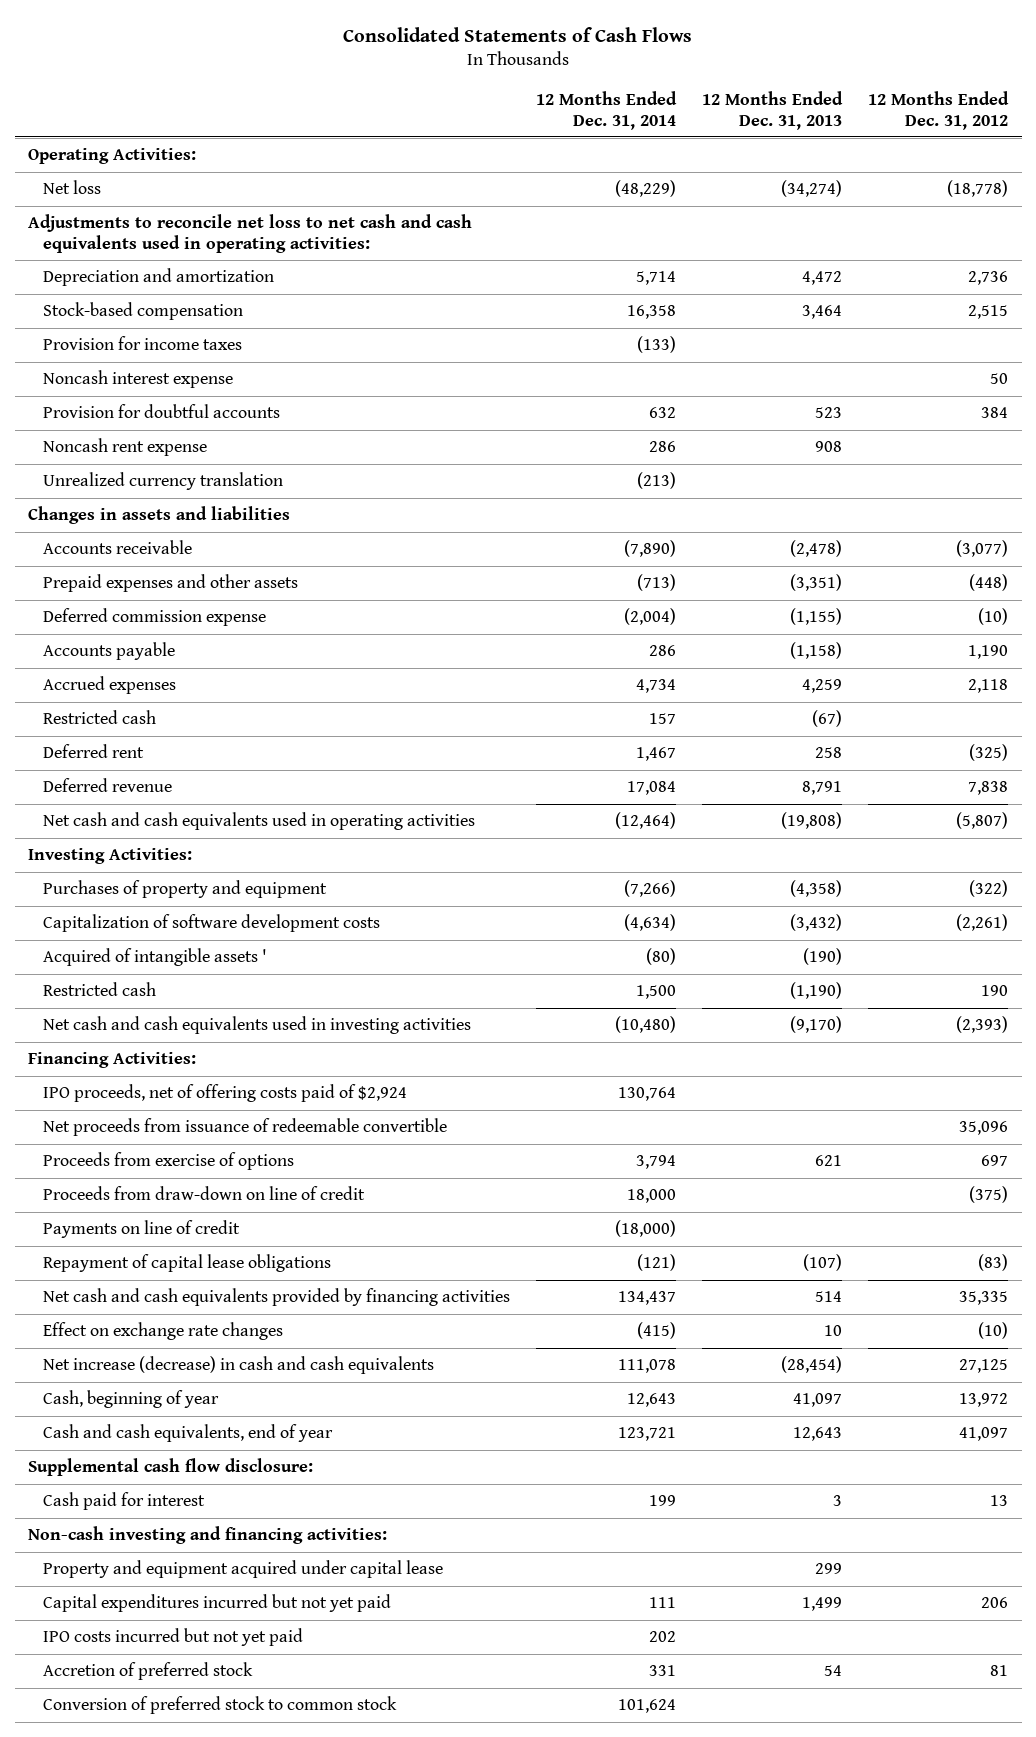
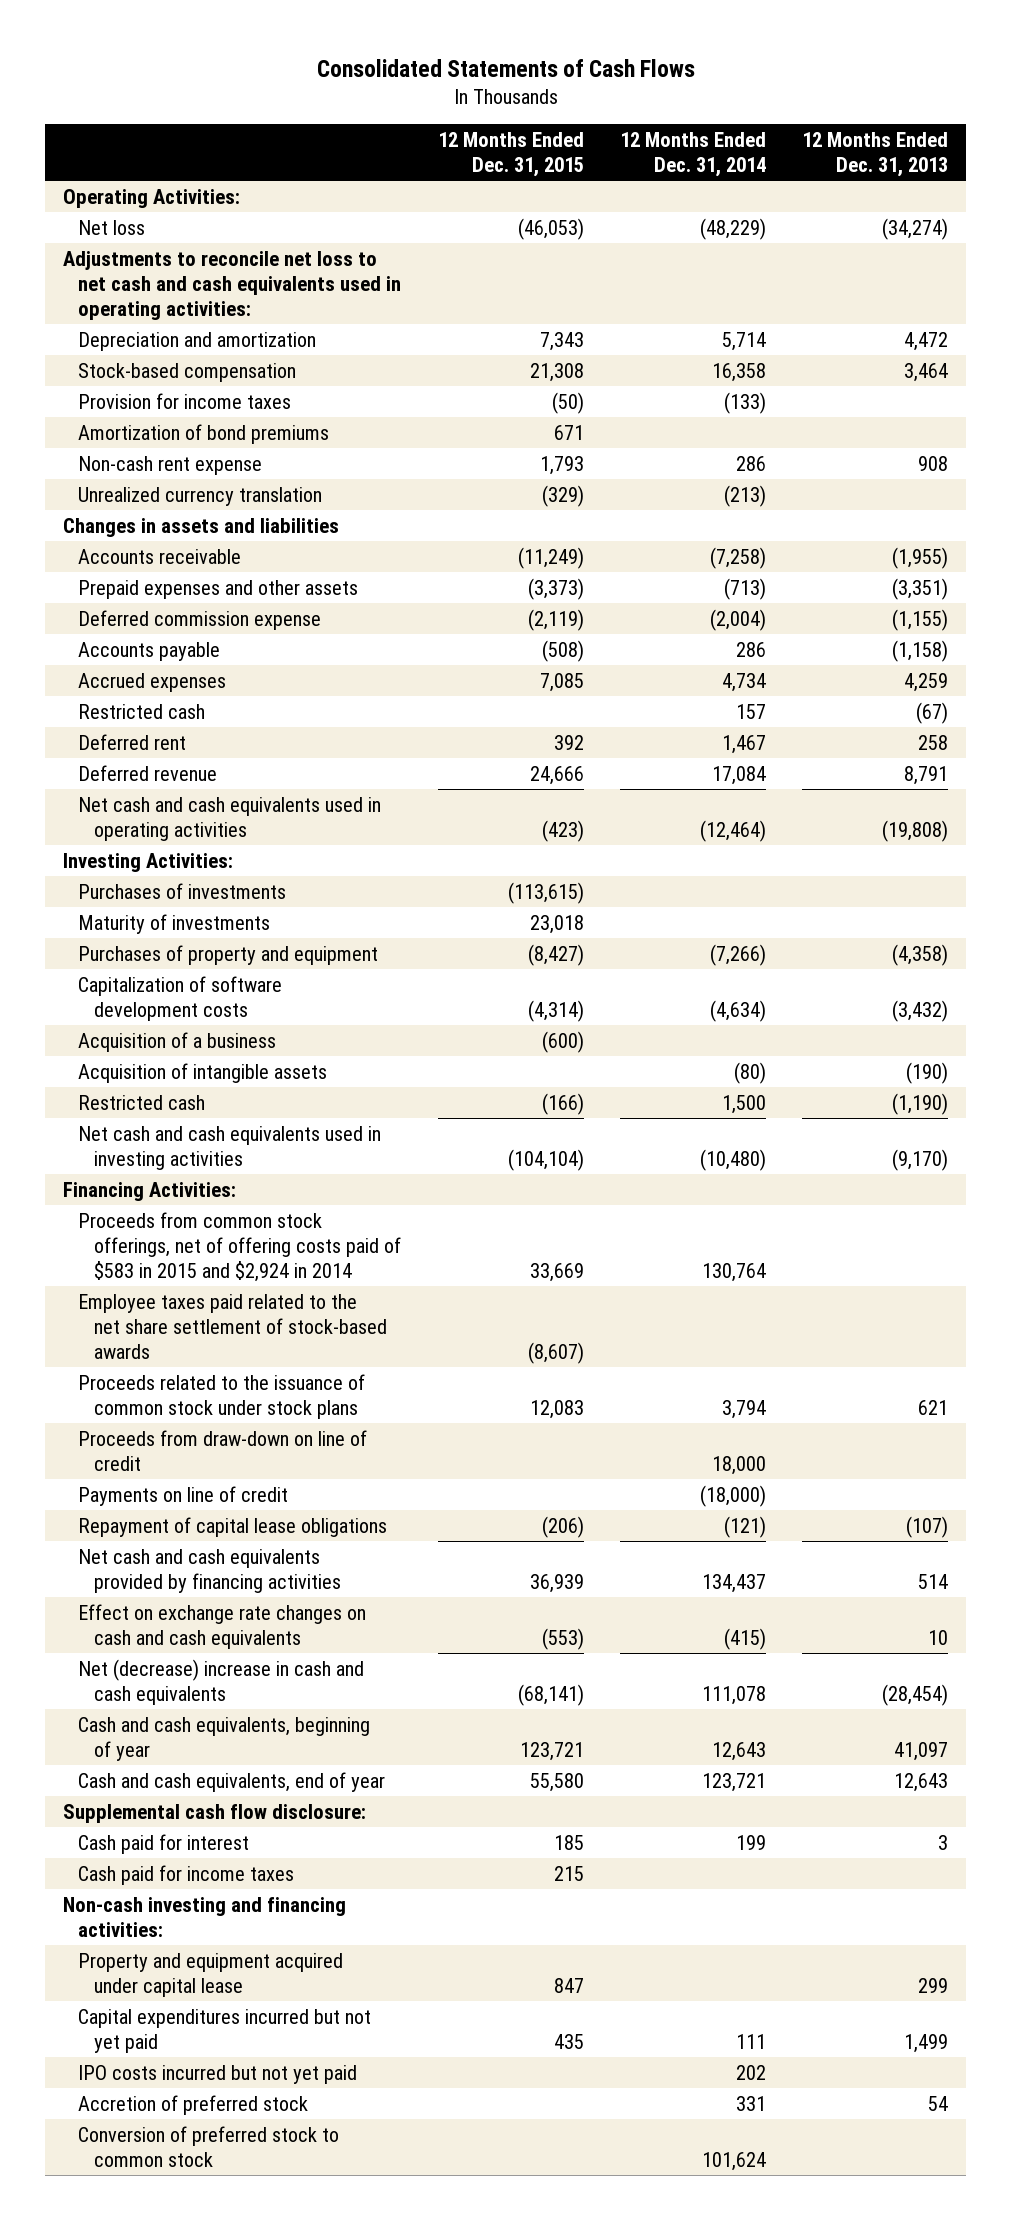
- | 12 Months Ended Dec. 31, 2014 | 12 Months Ended Dec. 31, 2013 | 12 Months Ended Dec. 31, 2012
+ | 12 Months Ended Dec. 31, 2015 | 12 Months Ended Dec. 31, 2014 | 12 Months Ended Dec. 31, 2013
- Noncash interest expense | | | 50
- Provision for doubtful accounts | 632 | 523 | 384
- Noncash rent expense | 286 | 908 |
+ Amortization of bond premiums | 671 | |
+ Non-cash rent expense | 1,793 | 286 | 908
- Accounts receivable | (7,890) | (2,478) | (3,077)
+ Accounts receivable | (11,249) | (7,258) | (1,955)
+ Purchases of investments | (113,615) | |
+ Maturity of investments | 23,018 | |
- Acquired of intangible assets ' | (80) | (190) |
+ Acquisition of a business | (600) | |
+ Acquisition of intangible assets | | (80) | (190)
- IPO proceeds, net of offering costs paid of $2,924 | 130,764 | |
- Net proceeds from issuance of redeemable convertible | | | 35,096
- Proceeds from exercise of options | 3,794 | 621 | 697
+ Proceeds from common stock offerings, net of offering costs paid of $583 in 2015 and $2,924 in 2014 | 33,669 | 130,764 |
+ Employee taxes paid related to the net share settlement of stock-based awards | (8,607) | |
+ Proceeds related to the issuance of common stock under stock plans | 12,083 | 3,794 | 621
- Effect on exchange rate changes | (415) | 10 | (10)
- Net increase (decrease) in cash and cash equivalents | 111,078 | (28,454) | 27,125
- Cash, beginning of year | 12,643 | 41,097 | 13,972
+ Effect on exchange rate changes on cash and cash equivalents | (553) | (415) | 10
+ Net (decrease) increase in cash and cash equivalents | (68,141) | 111,078 | (28,454)
+ Cash and cash equivalents, beginning of year | 123,721 | 12,643 | 41,097
+ Cash paid for income taxes | 215 | |

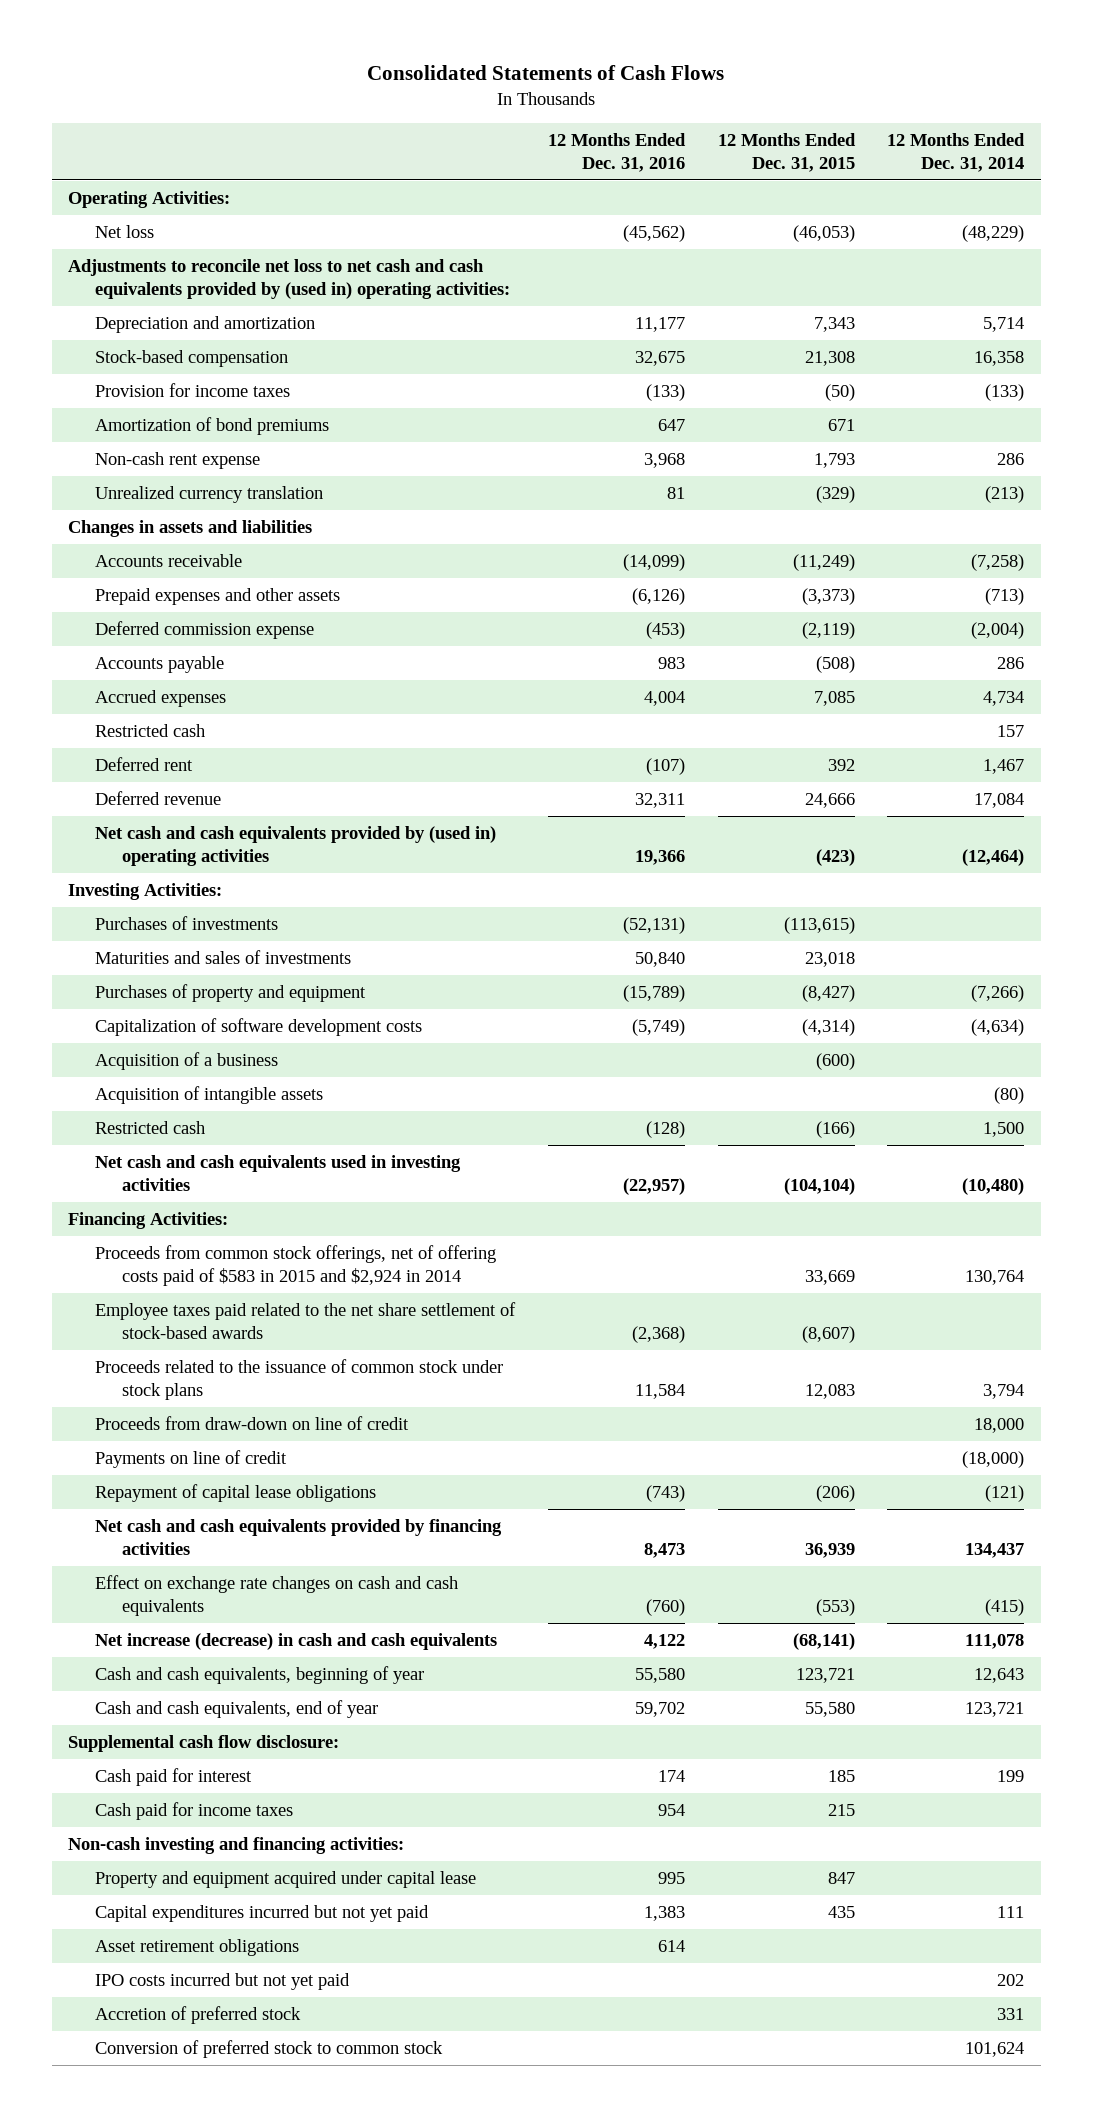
- | 12 Months Ended Dec. 31, 2015 | 12 Months Ended Dec. 31, 2014 | 12 Months Ended Dec. 31, 2013
+ | 12 Months Ended Dec. 31, 2016 | 12 Months Ended Dec. 31, 2015 | 12 Months Ended Dec. 31, 2014
- Adjustments to reconcile net loss to net cash and cash equivalents used in operating activities:
+ Adjustments to reconcile net loss to net cash and cash equivalents provided by (used in) operating activities:
- Net cash and cash equivalents used in operating activities | (423) | (12,464) | (19,808)
+ Net cash and cash equivalents provided by (used in) operating activities | 19,366 | (423) | (12,464)
- Maturity of investments | 23,018 | |
+ Maturities and sales of investments | 50,840 | 23,018 |
- Net (decrease) increase in cash and cash equivalents | (68,141) | 111,078 | (28,454)
+ Net increase (decrease) in cash and cash equivalents | 4,122 | (68,141) | 111,078
+ Asset retirement obligations | 614 | |

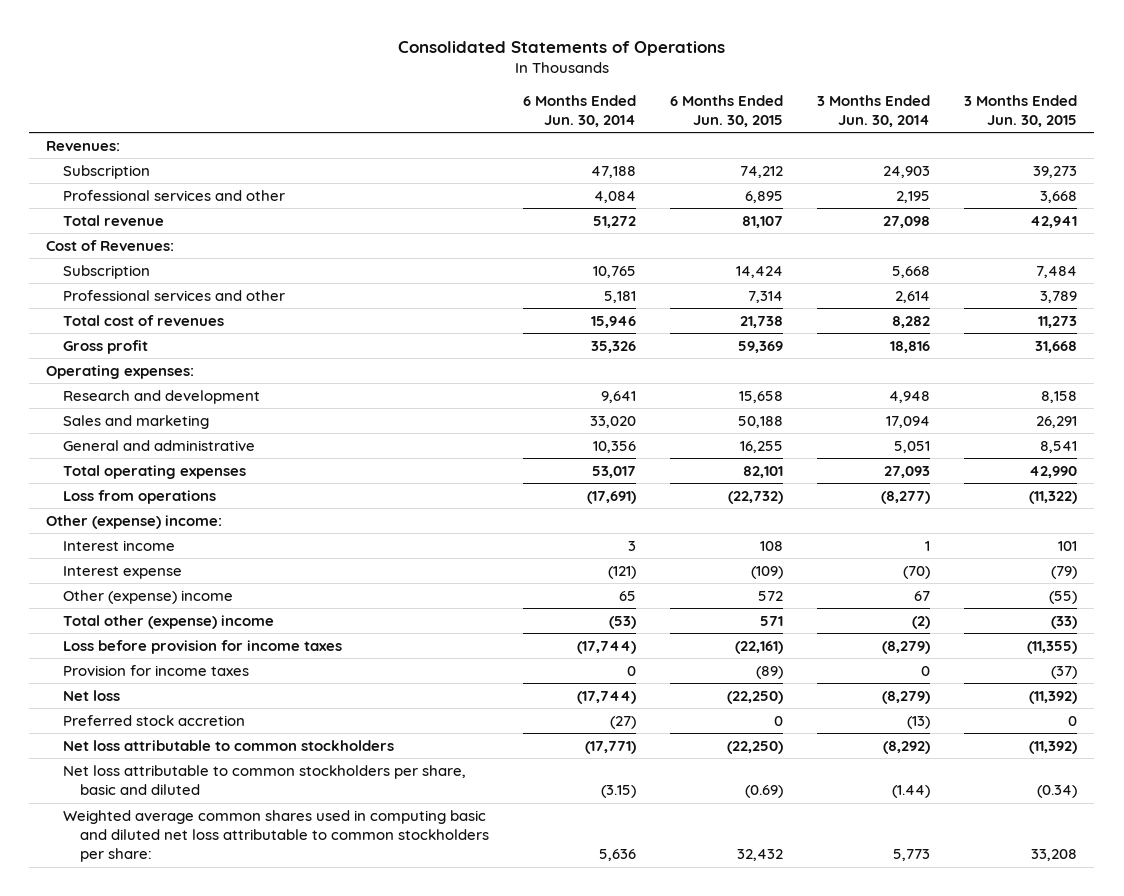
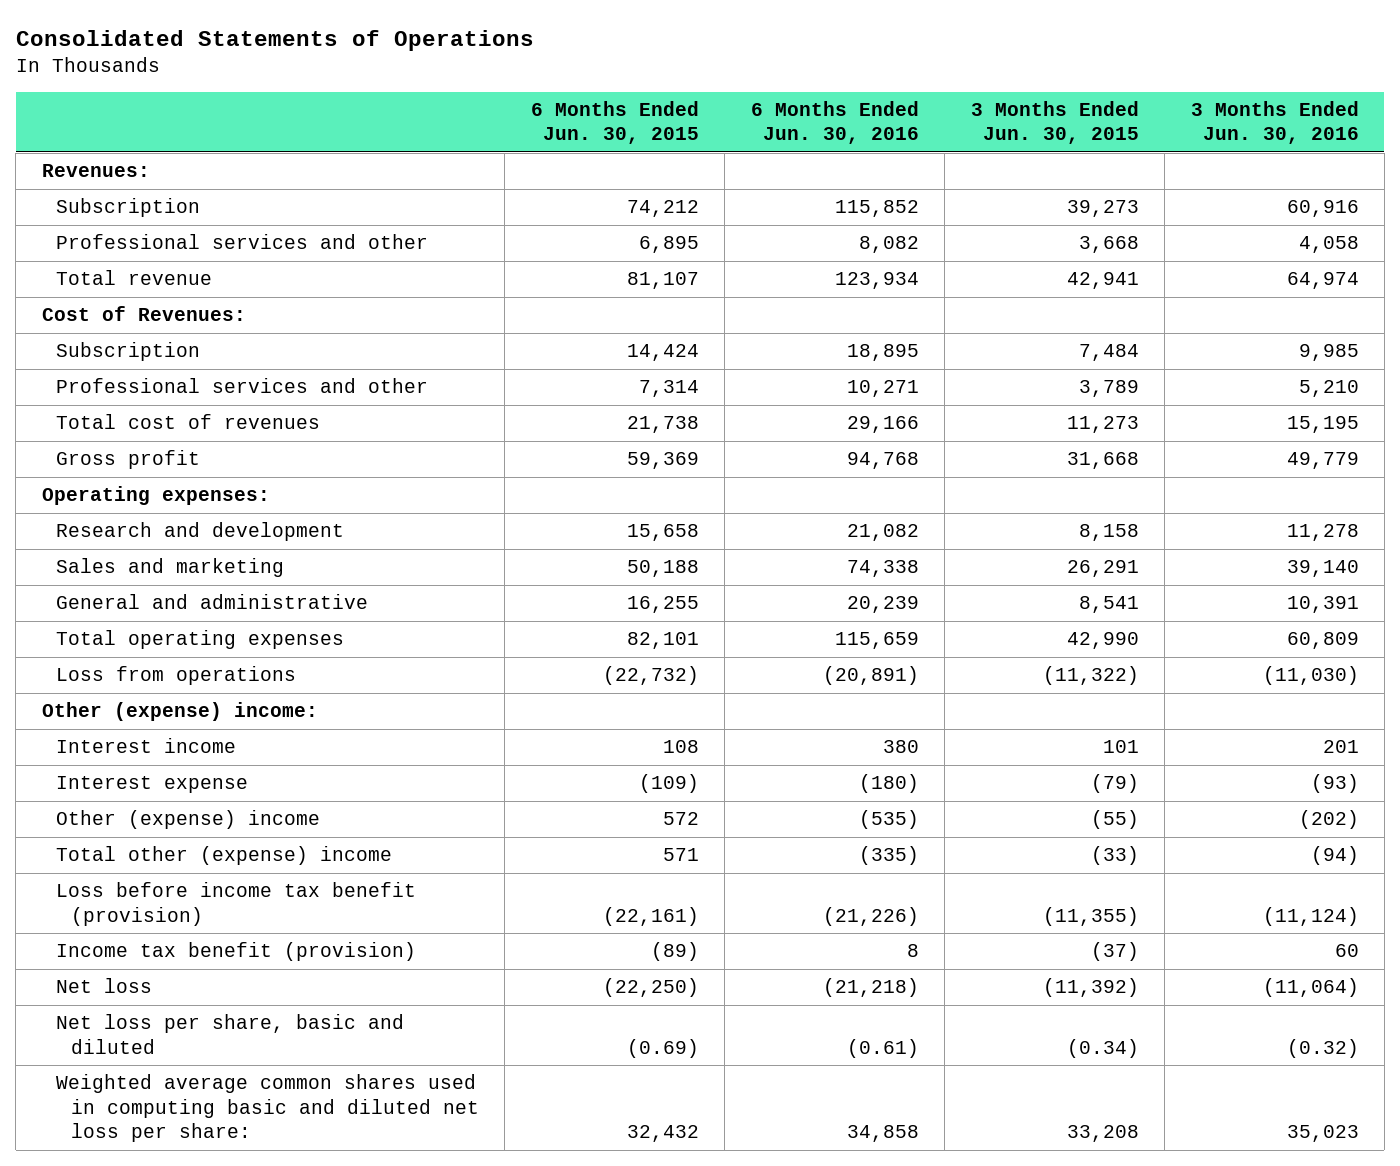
- | 6 Months Ended Jun. 30, 2014 | 6 Months Ended Jun. 30, 2015 | 3 Months Ended Jun. 30, 2014 | 3 Months Ended Jun. 30, 2015
+ | 6 Months Ended Jun. 30, 2015 | 6 Months Ended Jun. 30, 2016 | 3 Months Ended Jun. 30, 2015 | 3 Months Ended Jun. 30, 2016
- Loss before provision for income taxes | (17,744) | (22,161) | (8,279) | (11,355)
- Provision for income taxes | 0 | (89) | 0 | (37)
+ Loss before income tax benefit (provision) | (22,161) | (21,226) | (11,355) | (11,124)
+ Income tax benefit (provision) | (89) | 8 | (37) | 60
- Preferred stock accretion | (27) | 0 | (13) | 0
- Net loss attributable to common stockholders | (17,771) | (22,250) | (8,292) | (11,392)
- Net loss attributable to common stockholders per share, basic and diluted | (3.15) | (0.69) | (1.44) | (0.34)
- Weighted average common shares used in computing basic and diluted net loss attributable to common stockholders per share: | 5,636 | 32,432 | 5,773 | 33,208
+ Net loss per share, basic and diluted | (0.69) | (0.61) | (0.34) | (0.32)
+ Weighted average common shares used in computing basic and diluted net loss per share: | 32,432 | 34,858 | 33,208 | 35,023

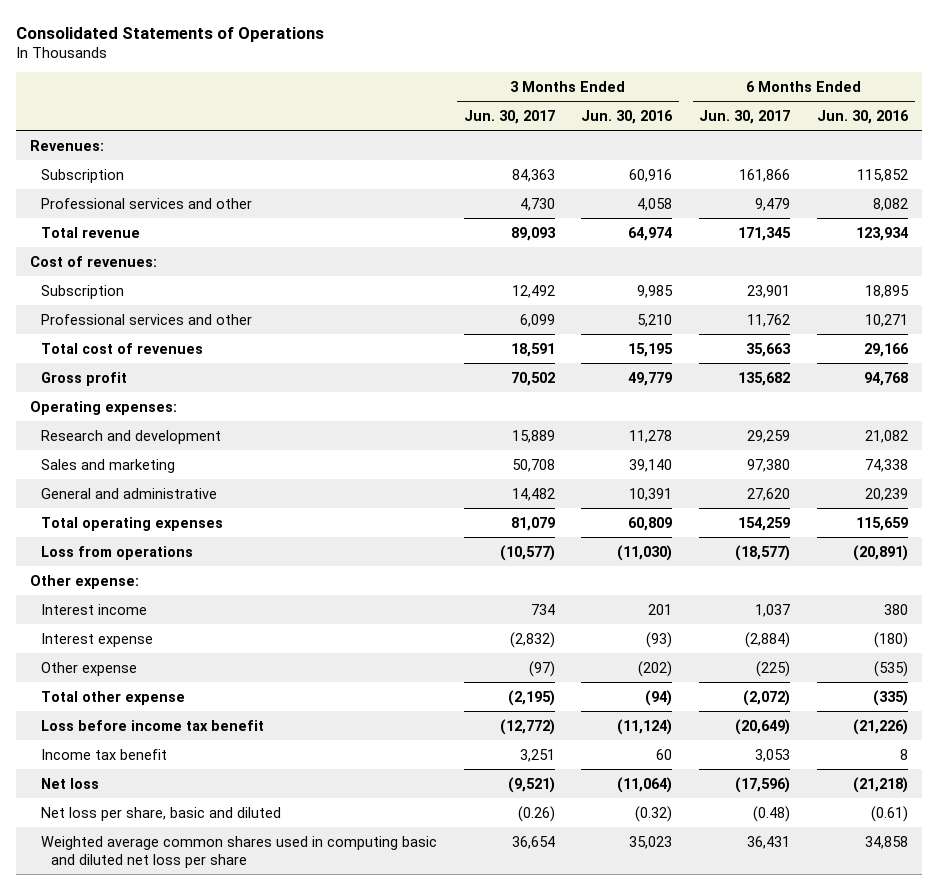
- | 6 Months Ended Jun. 30, 2015 | 6 Months Ended Jun. 30, 2016 | 3 Months Ended Jun. 30, 2015 | 3 Months Ended Jun. 30, 2016
+ | 3 Months Ended Jun. 30, 2017 | 3 Months Ended Jun. 30, 2016 | 6 Months Ended Jun. 30, 2017 | 6 Months Ended Jun. 30, 2016
- Cost of Revenues:
+ Cost of revenues:
- Other (expense) income:
+ Other expense:
- Other (expense) income | 572 | (535) | (55) | (202)
- Total other (expense) income | 571 | (335) | (33) | (94)
- Loss before income tax benefit (provision) | (22,161) | (21,226) | (11,355) | (11,124)
- Income tax benefit (provision) | (89) | 8 | (37) | 60
+ Other expense | (97) | (202) | (225) | (535)
+ Total other expense | (2,195) | (94) | (2,072) | (335)
+ Loss before income tax benefit | (12,772) | (11,124) | (20,649) | (21,226)
+ Income tax benefit | 3,251 | 60 | 3,053 | 8
- Weighted average common shares used in computing basic and diluted net loss per share: | 32,432 | 34,858 | 33,208 | 35,023
+ Weighted average common shares used in computing basic and diluted net loss per share | 36,654 | 35,023 | 36,431 | 34,858

